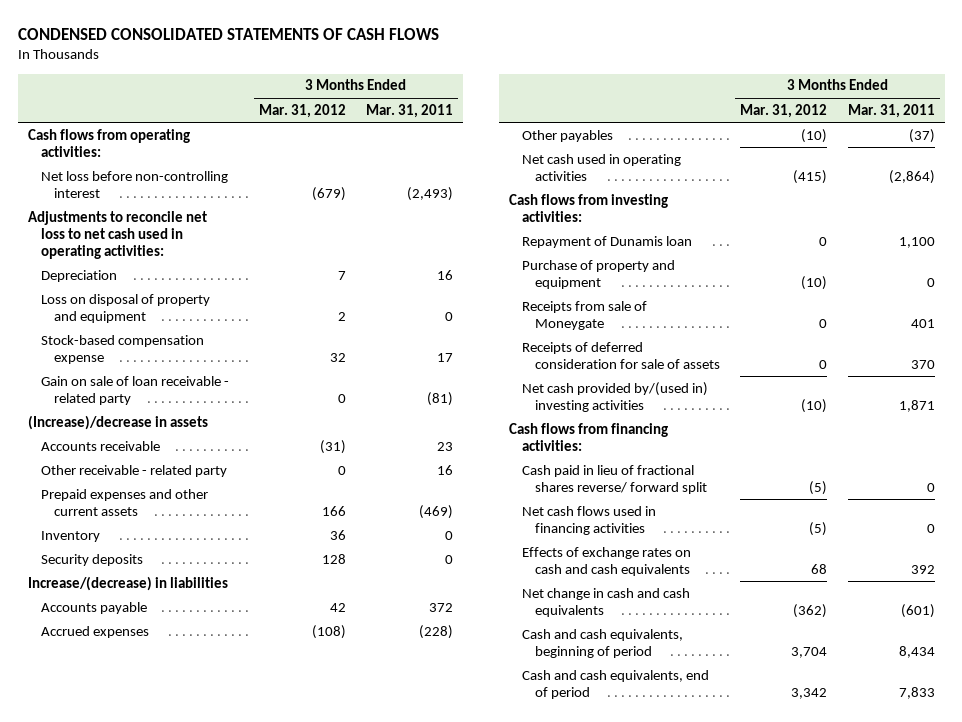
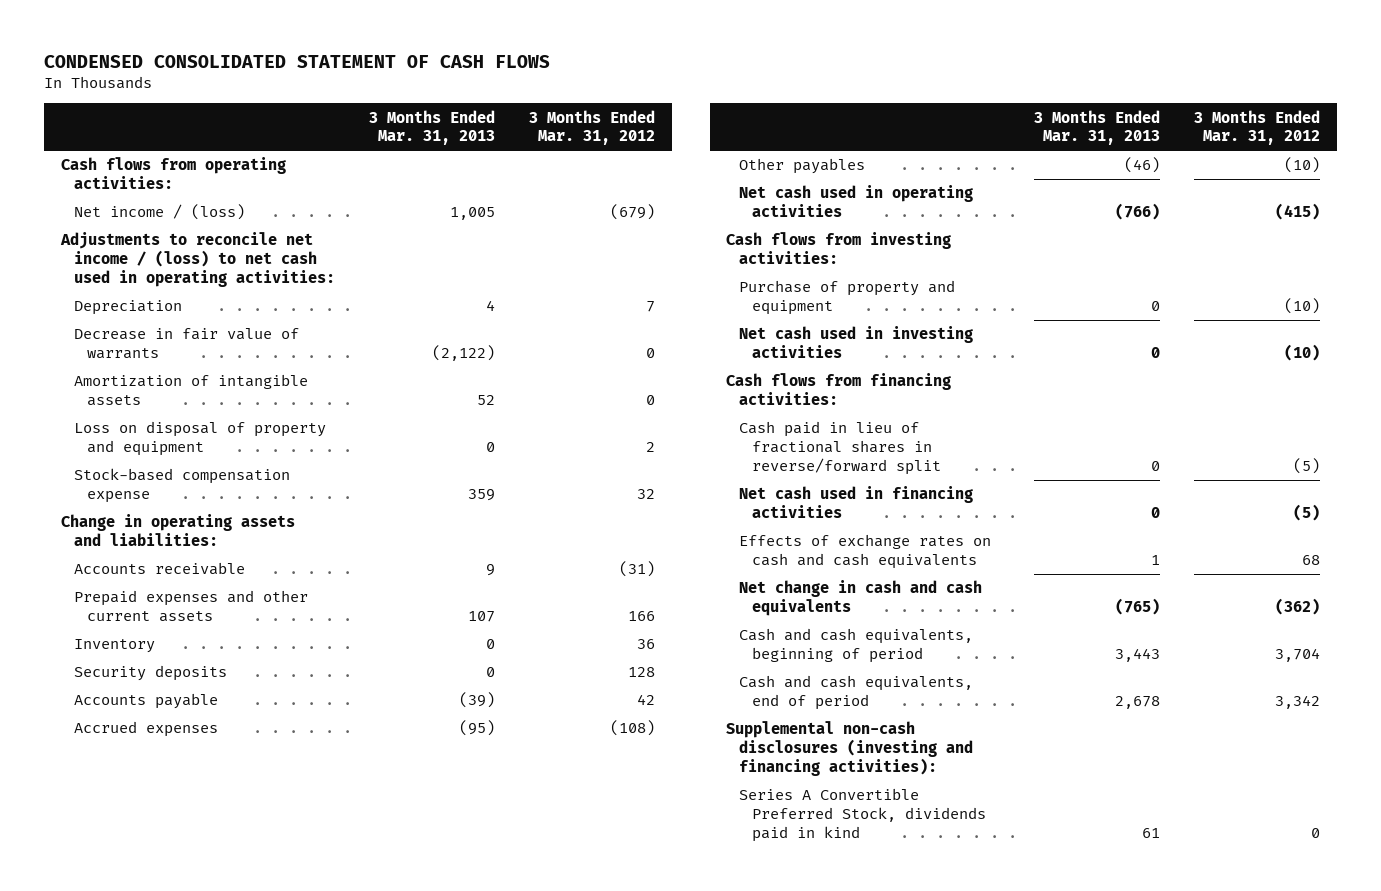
- CONDENSED CONSOLIDATED STATEMENTS OF CASH FLOWS
+ CONDENSED CONSOLIDATED STATEMENT OF CASH FLOWS
- | 3 Months Ended Mar. 31, 2012 | 3 Months Ended Mar. 31, 2011
+ | 3 Months Ended Mar. 31, 2013 | 3 Months Ended Mar. 31, 2012
- Net loss before non-controlling interest | (679) | (2,493)
- Adjustments to reconcile net loss to net cash used in operating activities:
+ Net income / (loss) | 1,005 | (679)
+ Adjustments to reconcile net income / (loss) to net cash used in operating activities:
+ Decrease in fair value of warrants | (2,122) | 0
+ Amortization of intangible assets | 52 | 0
- Gain on sale of loan receivable - related party | 0 | (81)
- (Increase)/decrease in assets
+ Change in operating assets and liabilities:
- Other receivable - related party | 0 | 16
- Increase/(decrease) in liabilities
- Repayment of Dunamis loan | 0 | 1,100
- Receipts from sale of Moneygate | 0 | 401
- Receipts of deferred consideration for sale of assets | 0 | 370
- Net cash provided by/(used in) investing activities | (10) | 1,871
+ Net cash used in investing activities | 0 | (10)
- Cash paid in lieu of fractional shares reverse/ forward split | (5) | 0
- Net cash flows used in financing activities | (5) | 0
+ Cash paid in lieu of fractional shares in reverse/forward split | 0 | (5)
+ Net cash used in financing activities | 0 | (5)
+ Supplemental non-cash disclosures (investing and financing activities):
+ Series A Convertible Preferred Stock, dividends paid in kind | 61 | 0

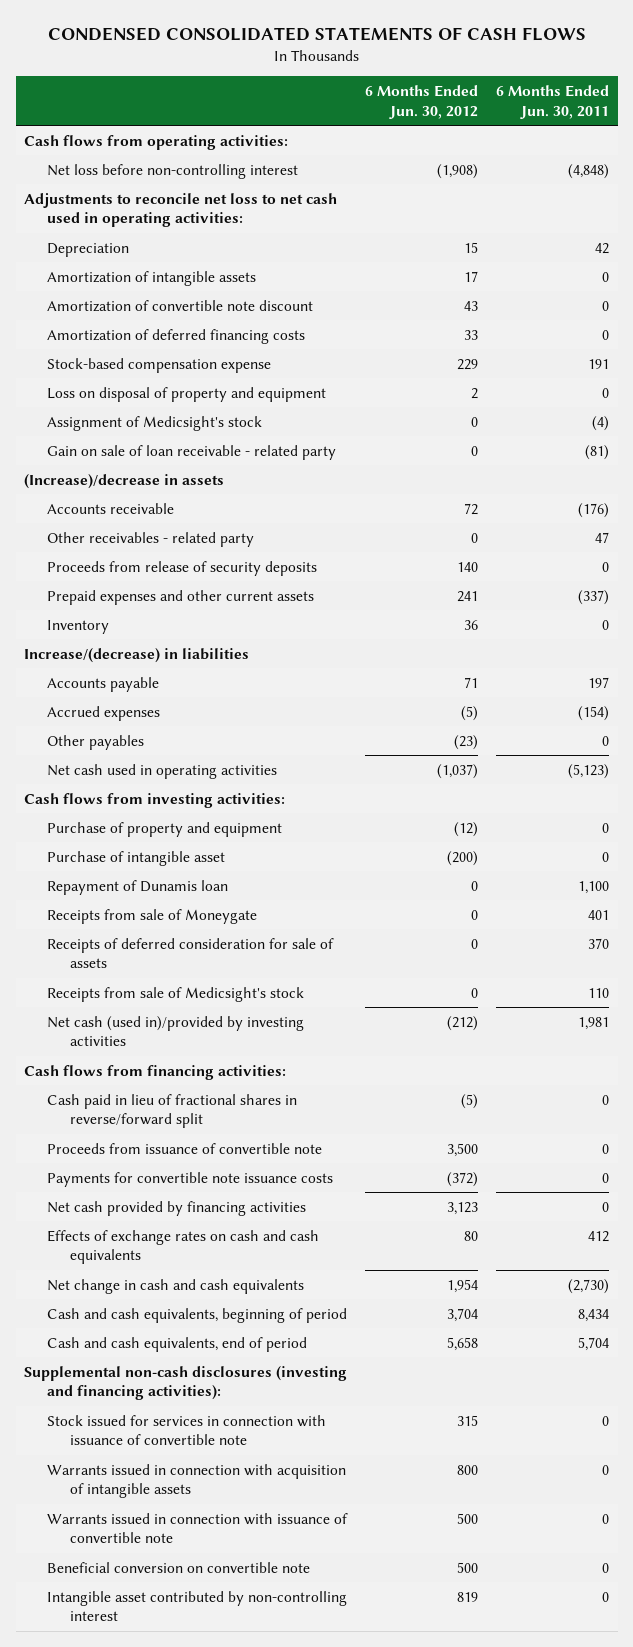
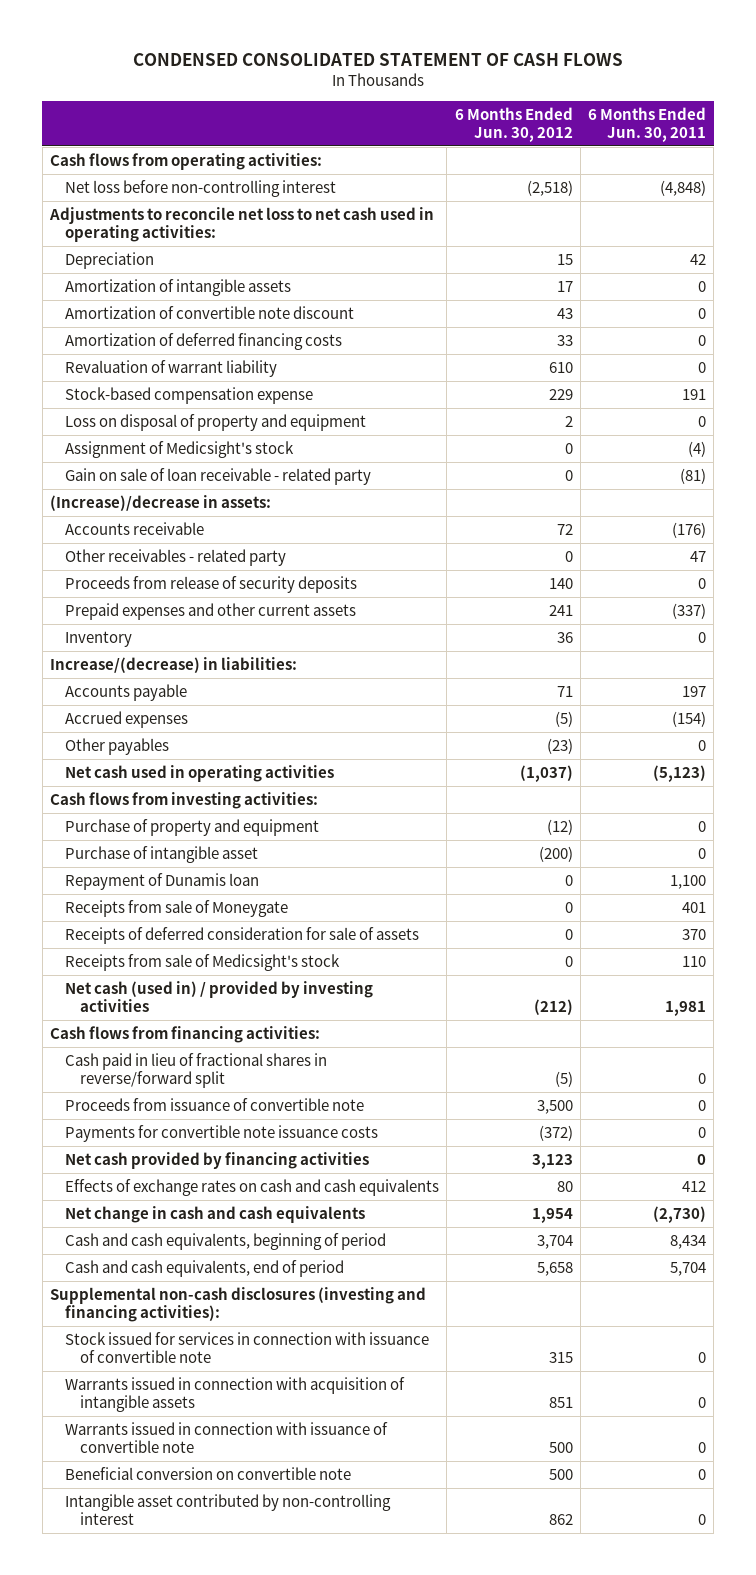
- CONDENSED CONSOLIDATED STATEMENTS OF CASH FLOWS
+ CONDENSED CONSOLIDATED STATEMENT OF CASH FLOWS
- Net loss before non-controlling interest | (1,908) | (4,848)
+ Net loss before non-controlling interest | (2,518) | (4,848)
+ Revaluation of warrant liability | 610 | 0
- (Increase)/decrease in assets
+ (Increase)/decrease in assets:
- Increase/(decrease) in liabilities
+ Increase/(decrease) in liabilities:
- Net cash (used in)/provided by investing activities | (212) | 1,981
+ Net cash (used in) / provided by investing activities | (212) | 1,981
- Warrants issued in connection with acquisition of intangible assets | 800 | 0
+ Warrants issued in connection with acquisition of intangible assets | 851 | 0
- Intangible asset contributed by non-controlling interest | 819 | 0
+ Intangible asset contributed by non-controlling interest | 862 | 0

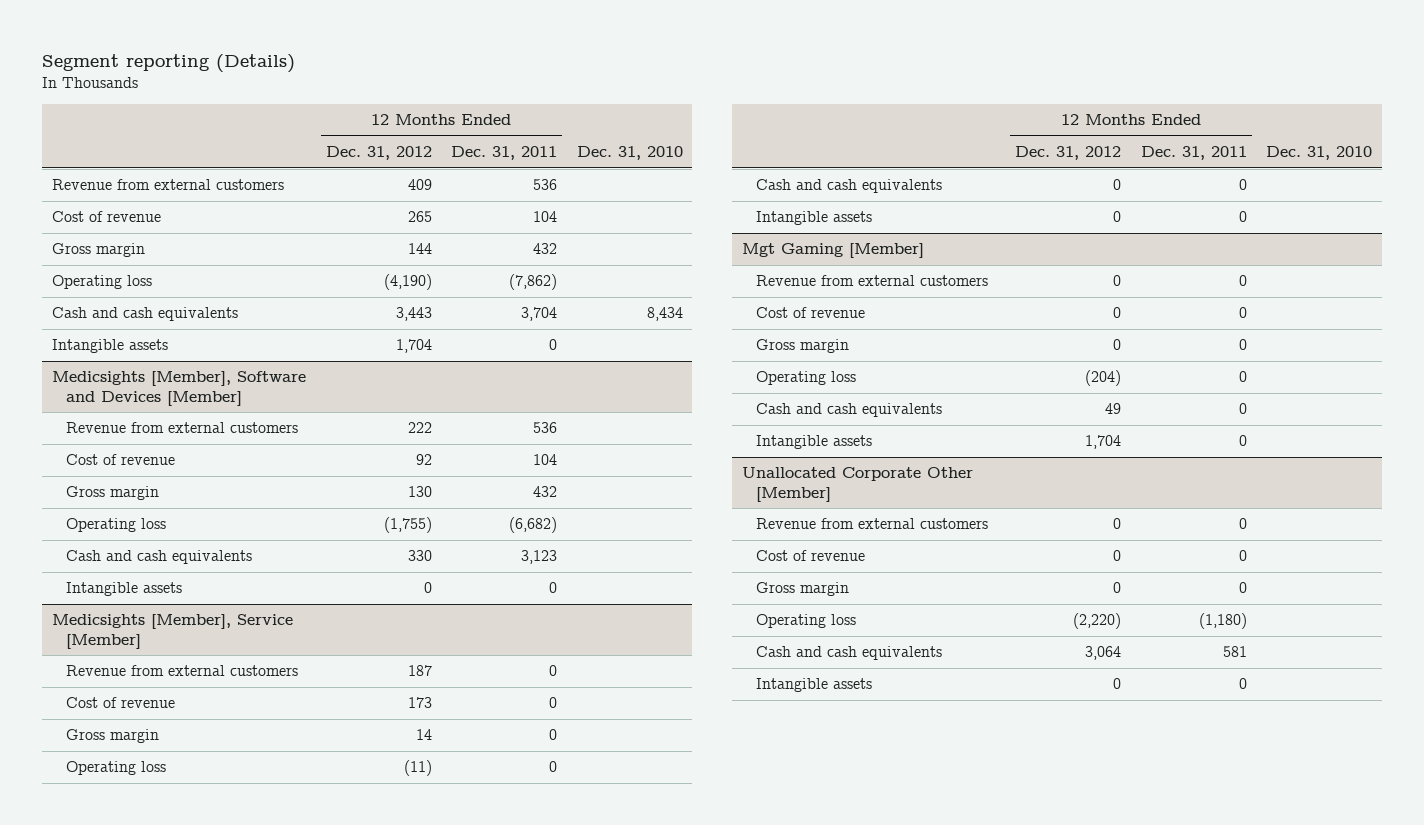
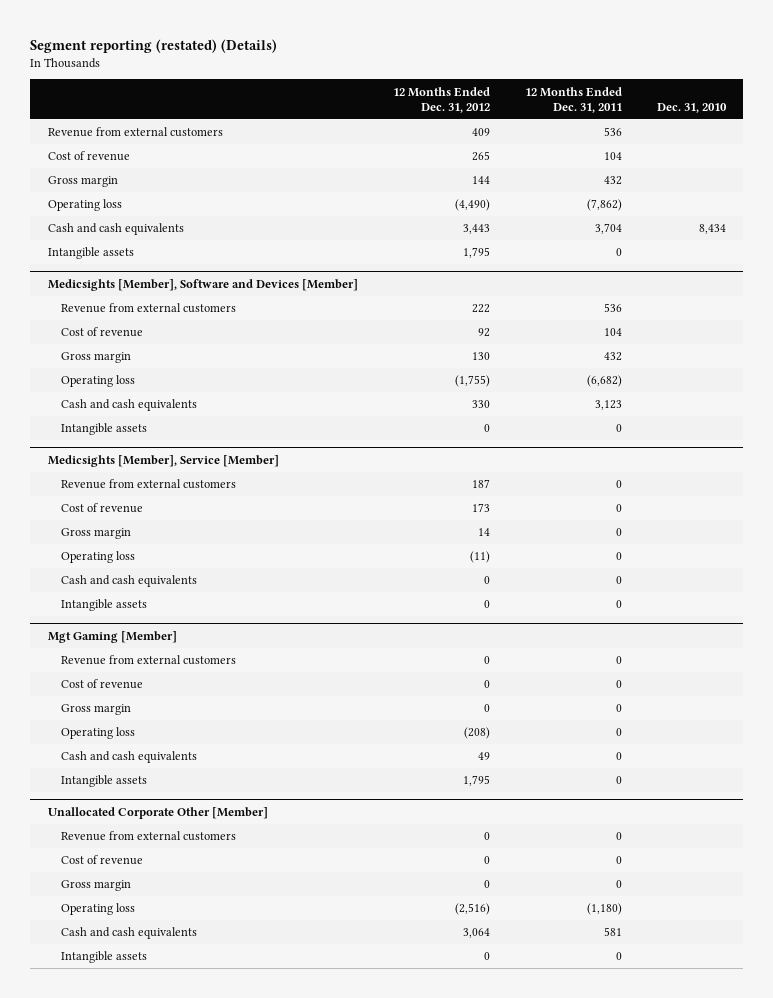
- Segment reporting (Details)
+ Segment reporting (restated) (Details)
- Operating loss | (4,190) | (7,862) |
+ Operating loss | (4,490) | (7,862) |
- Intangible assets | 1,704 | 0 |
+ Intangible assets | 1,795 | 0 |
@ Mgt Gaming [Member]
- Operating loss | (204) | 0 |
+ Operating loss | (208) | 0 |
- Intangible assets | 1,704 | 0 |
+ Intangible assets | 1,795 | 0 |
@ Unallocated Corporate Other [Member]
- Operating loss | (2,220) | (1,180) |
+ Operating loss | (2,516) | (1,180) |

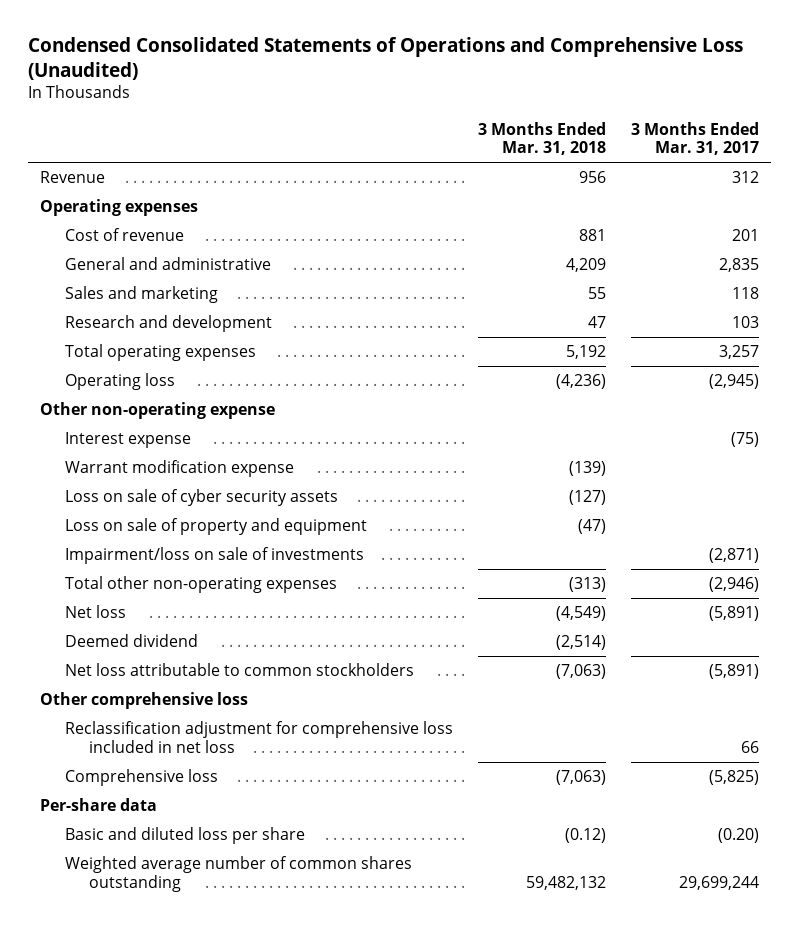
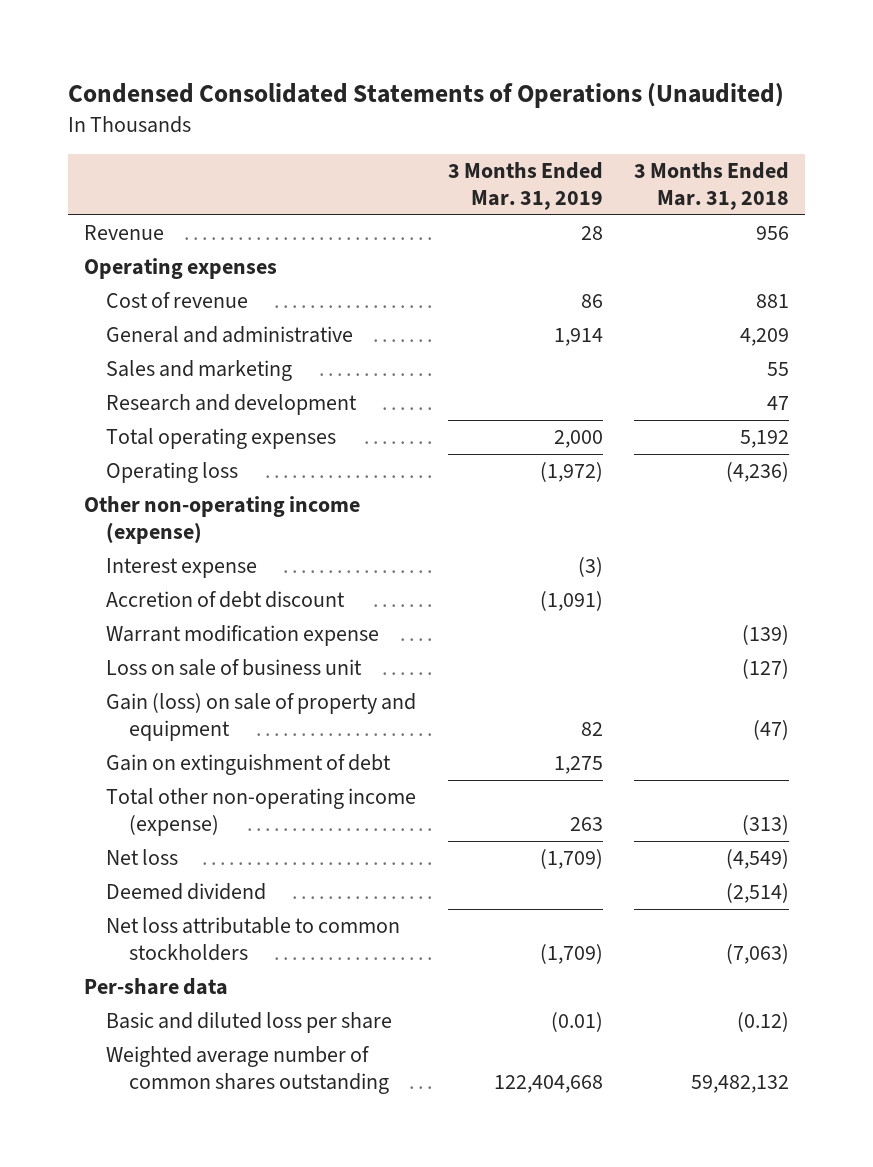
- Condensed Consolidated Statements of Operations and Comprehensive Loss (Unaudited)
+ Condensed Consolidated Statements of Operations (Unaudited)
- | 3 Months Ended Mar. 31, 2018 | 3 Months Ended Mar. 31, 2017
+ | 3 Months Ended Mar. 31, 2019 | 3 Months Ended Mar. 31, 2018
- Other non-operating expense
+ Other non-operating income (expense)
+ Accretion of debt discount | (1,091) |
- Loss on sale of cyber security assets | (127) |
- Loss on sale of property and equipment | (47) |
- Impairment/loss on sale of investments | | (2,871)
- Total other non-operating expenses | (313) | (2,946)
+ Loss on sale of business unit | | (127)
+ Gain (loss) on sale of property and equipment | 82 | (47)
+ Gain on extinguishment of debt | 1,275 |
+ Total other non-operating income (expense) | 263 | (313)
- Other comprehensive loss
- Reclassification adjustment for comprehensive loss included in net loss | | 66
- Comprehensive loss | (7,063) | (5,825)

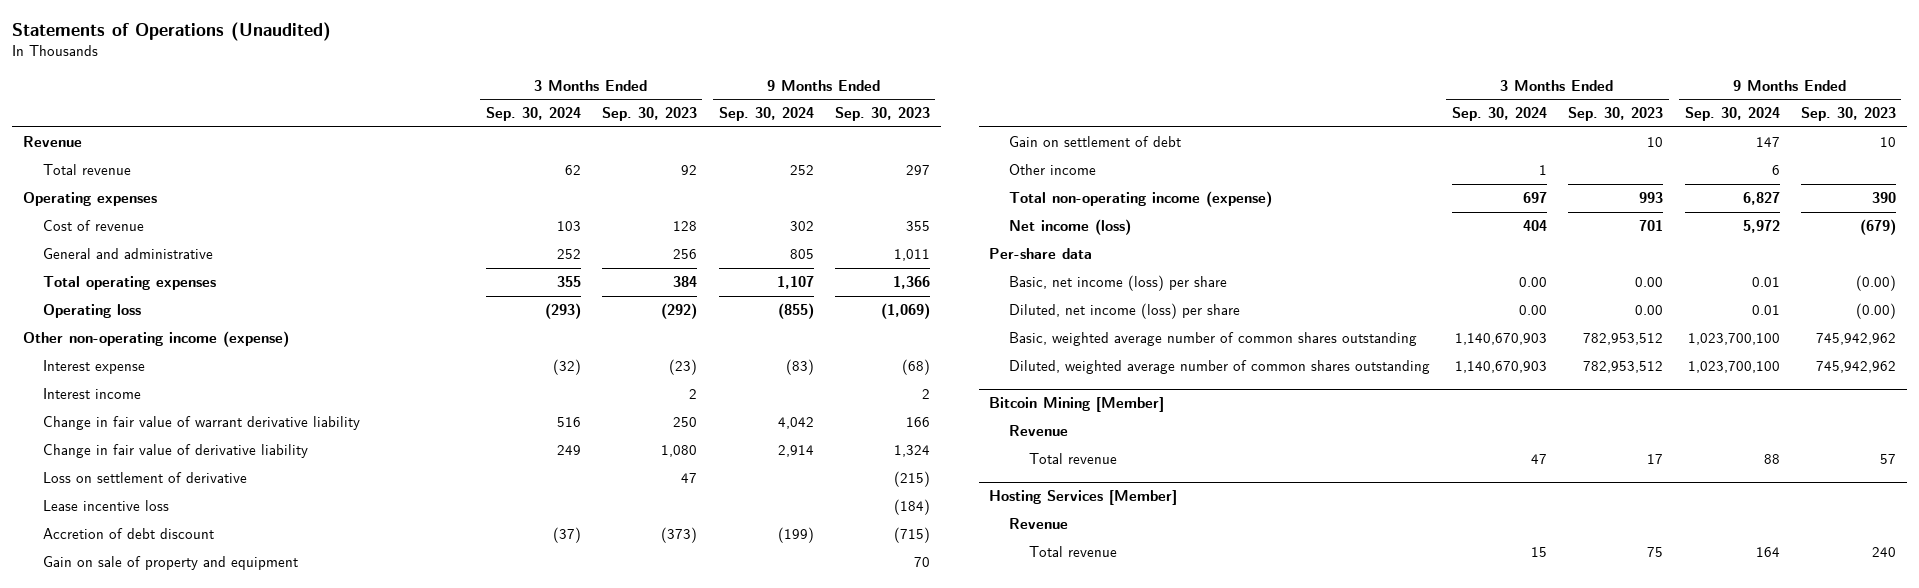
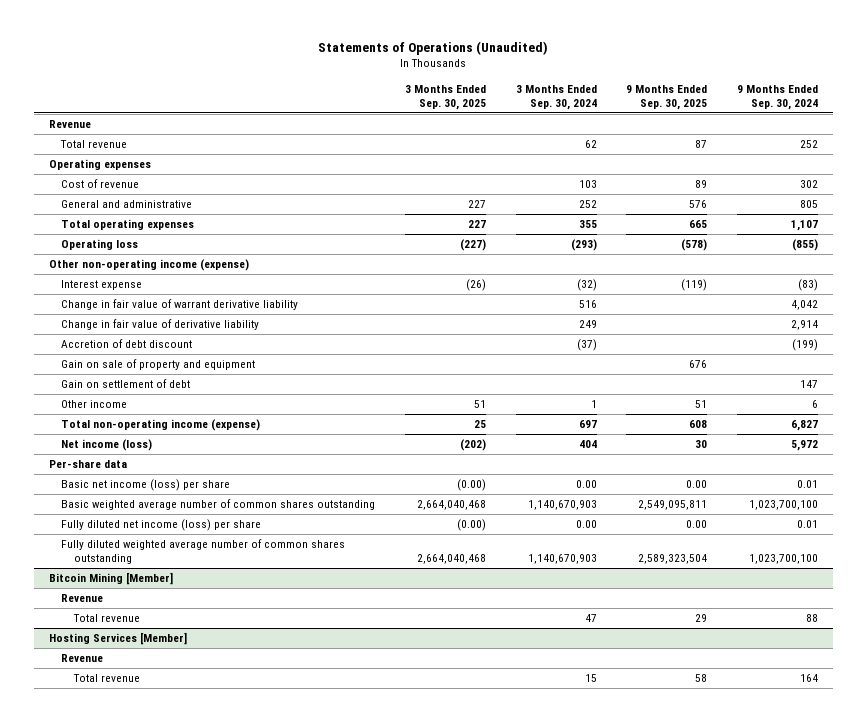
- | 3 Months Ended Sep. 30, 2024 | 3 Months Ended Sep. 30, 2023 | 9 Months Ended Sep. 30, 2024 | 9 Months Ended Sep. 30, 2023
+ | 3 Months Ended Sep. 30, 2025 | 3 Months Ended Sep. 30, 2024 | 9 Months Ended Sep. 30, 2025 | 9 Months Ended Sep. 30, 2024
- Interest income | | 2 | | 2
- Loss on settlement of derivative | | 47 | | (215)
- Lease incentive loss | | | | (184)
- Basic, net income (loss) per share | 0.00 | 0.00 | 0.01 | (0.00)
- Diluted, net income (loss) per share | 0.00 | 0.00 | 0.01 | (0.00)
- Basic, weighted average number of common shares outstanding | 1,140,670,903 | 782,953,512 | 1,023,700,100 | 745,942,962
- Diluted, weighted average number of common shares outstanding | 1,140,670,903 | 782,953,512 | 1,023,700,100 | 745,942,962
+ Basic net income (loss) per share | (0.00) | 0.00 | 0.00 | 0.01
+ Basic weighted average number of common shares outstanding | 2,664,040,468 | 1,140,670,903 | 2,549,095,811 | 1,023,700,100
+ Fully diluted net income (loss) per share | (0.00) | 0.00 | 0.00 | 0.01
+ Fully diluted weighted average number of common shares outstanding | 2,664,040,468 | 1,140,670,903 | 2,589,323,504 | 1,023,700,100

